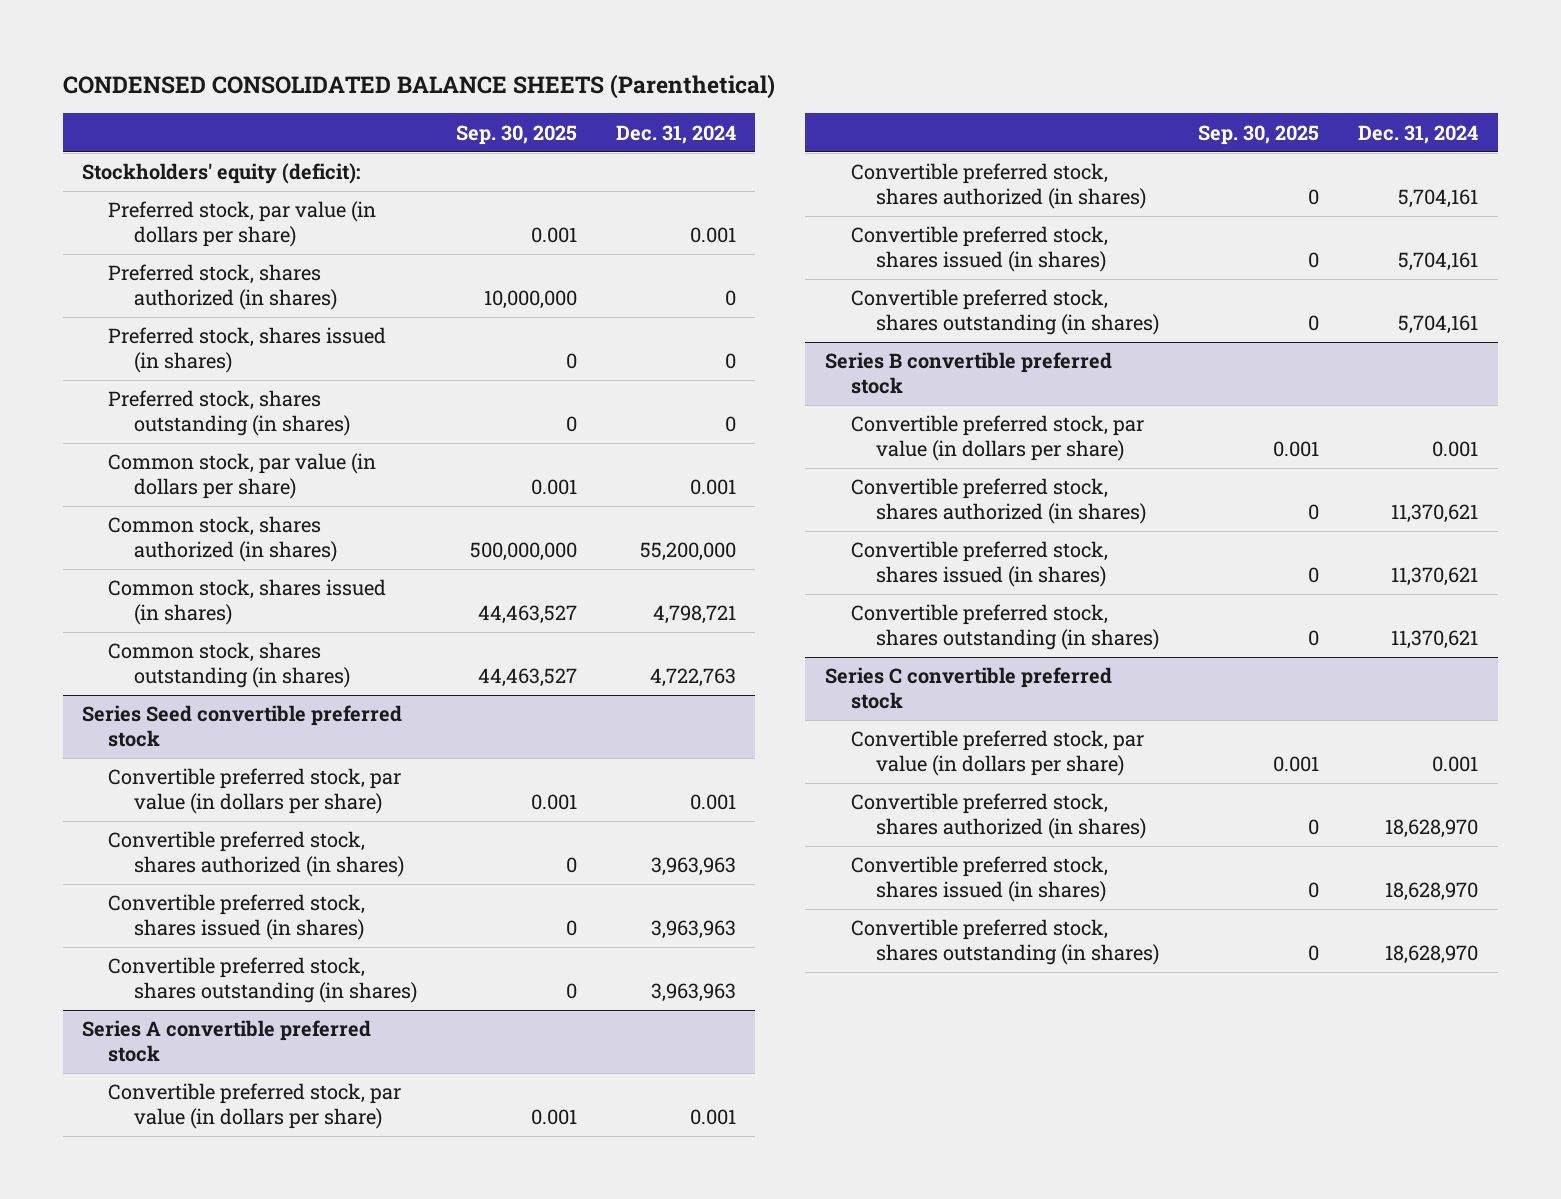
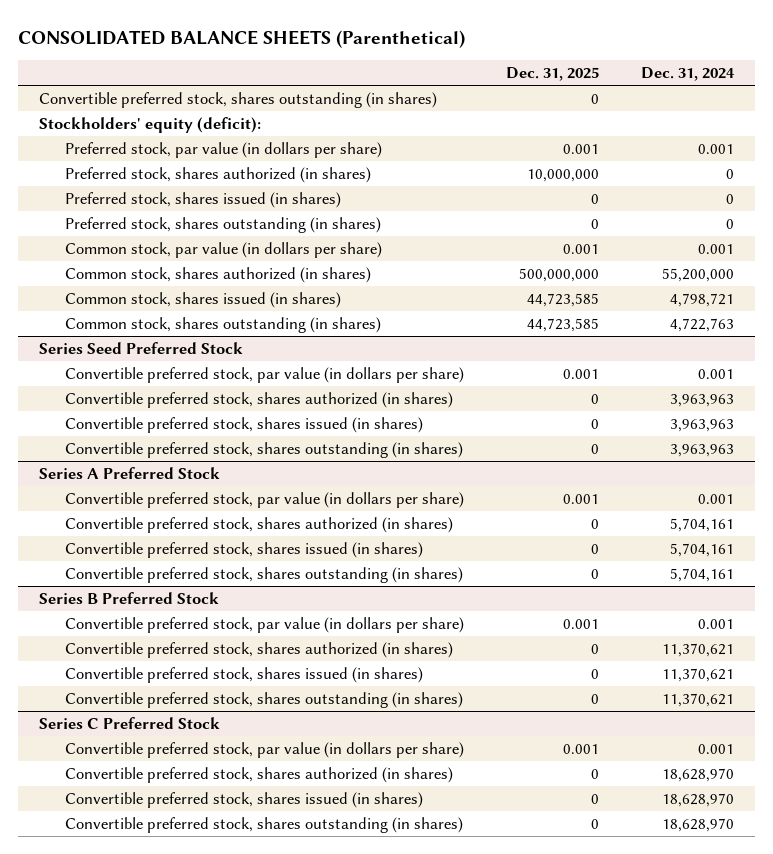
- CONDENSED CONSOLIDATED BALANCE SHEETS (Parenthetical)
+ CONSOLIDATED BALANCE SHEETS (Parenthetical)
- | Sep. 30, 2025 | Dec. 31, 2024
+ | Dec. 31, 2025 | Dec. 31, 2024
+ Convertible preferred stock, shares outstanding (in shares) | 0 |
- Series Seed convertible preferred stock
+ Series Seed Preferred Stock
- Series A convertible preferred stock
+ Series A Preferred Stock
- Series B convertible preferred stock
+ Series B Preferred Stock
- Series C convertible preferred stock
+ Series C Preferred Stock

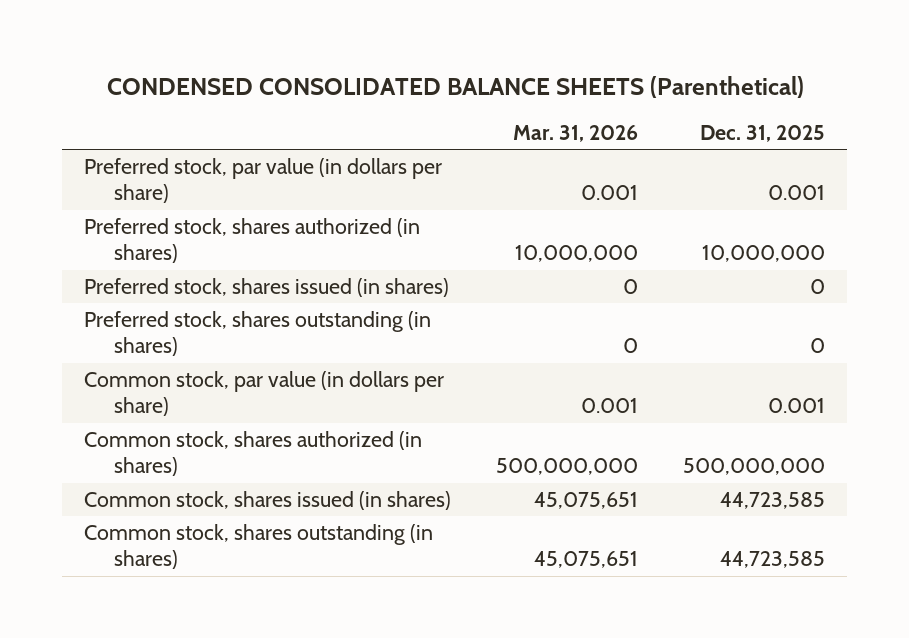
- CONSOLIDATED BALANCE SHEETS (Parenthetical)
+ CONDENSED CONSOLIDATED BALANCE SHEETS (Parenthetical)
- | Dec. 31, 2025 | Dec. 31, 2024
+ | Mar. 31, 2026 | Dec. 31, 2025
- Convertible preferred stock, shares outstanding (in shares) | 0 |
- Stockholders' equity (deficit):
- Series Seed Preferred Stock
- Convertible preferred stock, par value (in dollars per share) | 0.001 | 0.001
- Convertible preferred stock, shares authorized (in shares) | 0 | 3,963,963
- Convertible preferred stock, shares issued (in shares) | 0 | 3,963,963
- Convertible preferred stock, shares outstanding (in shares) | 0 | 3,963,963
- Series A Preferred Stock
- Convertible preferred stock, par value (in dollars per share) | 0.001 | 0.001
- Convertible preferred stock, shares authorized (in shares) | 0 | 5,704,161
- Convertible preferred stock, shares issued (in shares) | 0 | 5,704,161
- Convertible preferred stock, shares outstanding (in shares) | 0 | 5,704,161
- Series B Preferred Stock
- Convertible preferred stock, par value (in dollars per share) | 0.001 | 0.001
- Convertible preferred stock, shares authorized (in shares) | 0 | 11,370,621
- Convertible preferred stock, shares issued (in shares) | 0 | 11,370,621
- Convertible preferred stock, shares outstanding (in shares) | 0 | 11,370,621
- Series C Preferred Stock
- Convertible preferred stock, par value (in dollars per share) | 0.001 | 0.001
- Convertible preferred stock, shares authorized (in shares) | 0 | 18,628,970
- Convertible preferred stock, shares issued (in shares) | 0 | 18,628,970
- Convertible preferred stock, shares outstanding (in shares) | 0 | 18,628,970

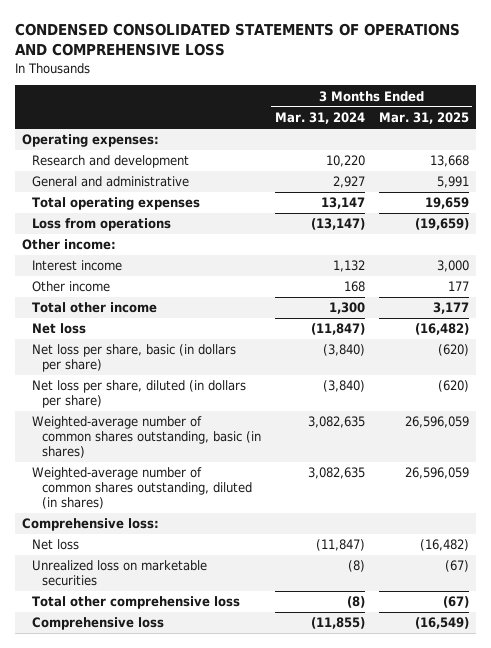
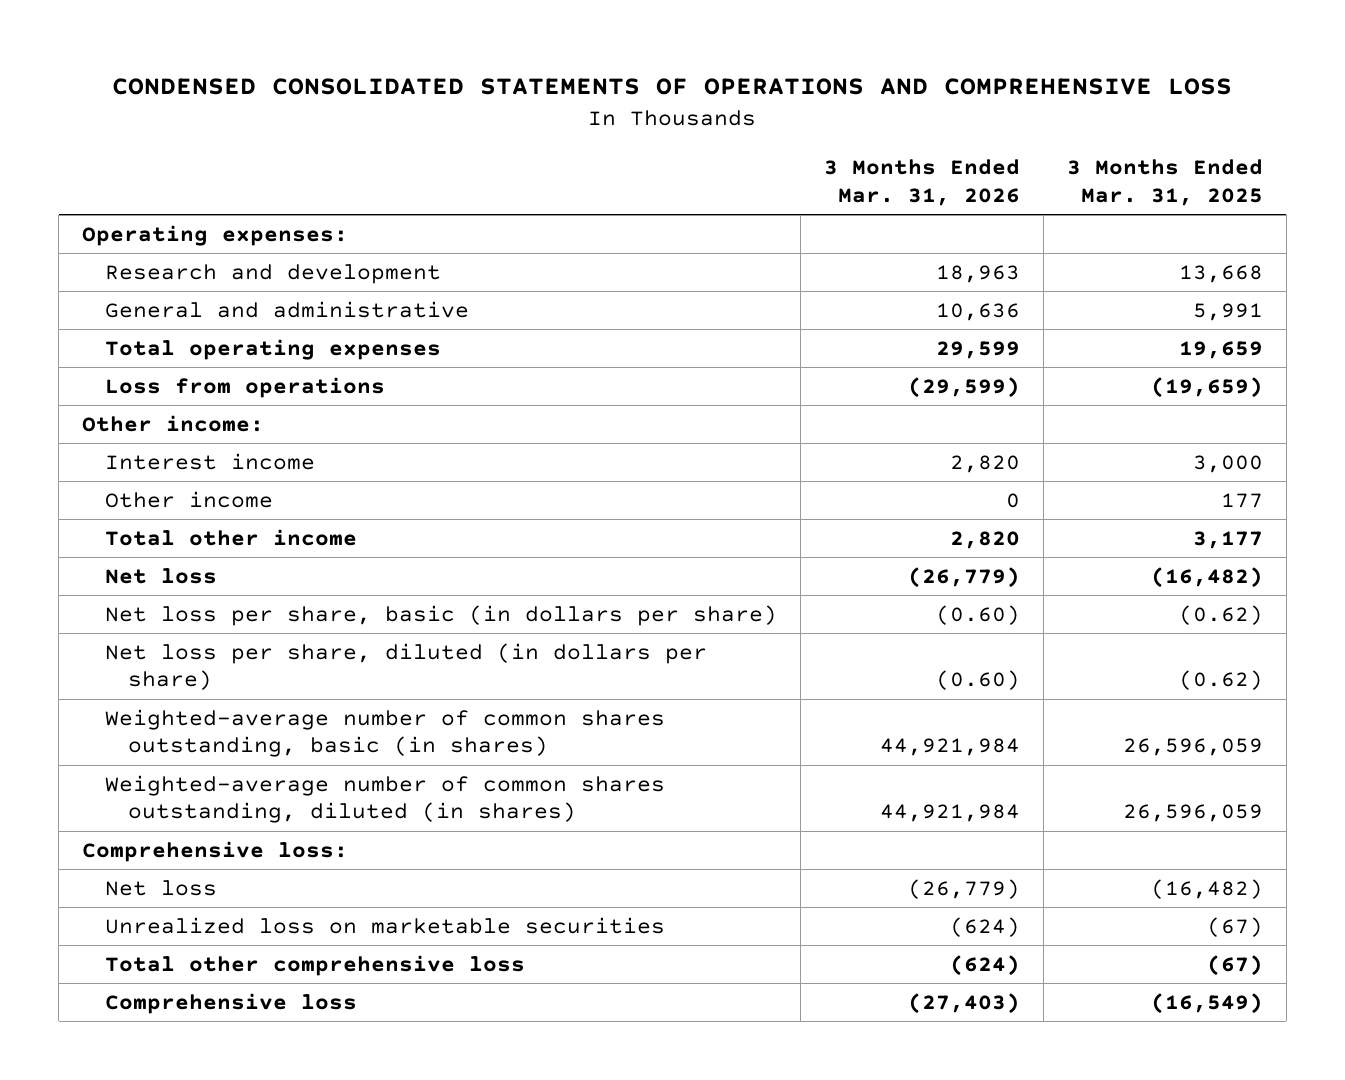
- | 3 Months Ended Mar. 31, 2024 | 3 Months Ended Mar. 31, 2025
+ | 3 Months Ended Mar. 31, 2026 | 3 Months Ended Mar. 31, 2025
- Net loss per share, basic (in dollars per share) | (3,840) | (620)
- Net loss per share, diluted (in dollars per share) | (3,840) | (620)
+ Net loss per share, basic (in dollars per share) | (0.60) | (0.62)
+ Net loss per share, diluted (in dollars per share) | (0.60) | (0.62)

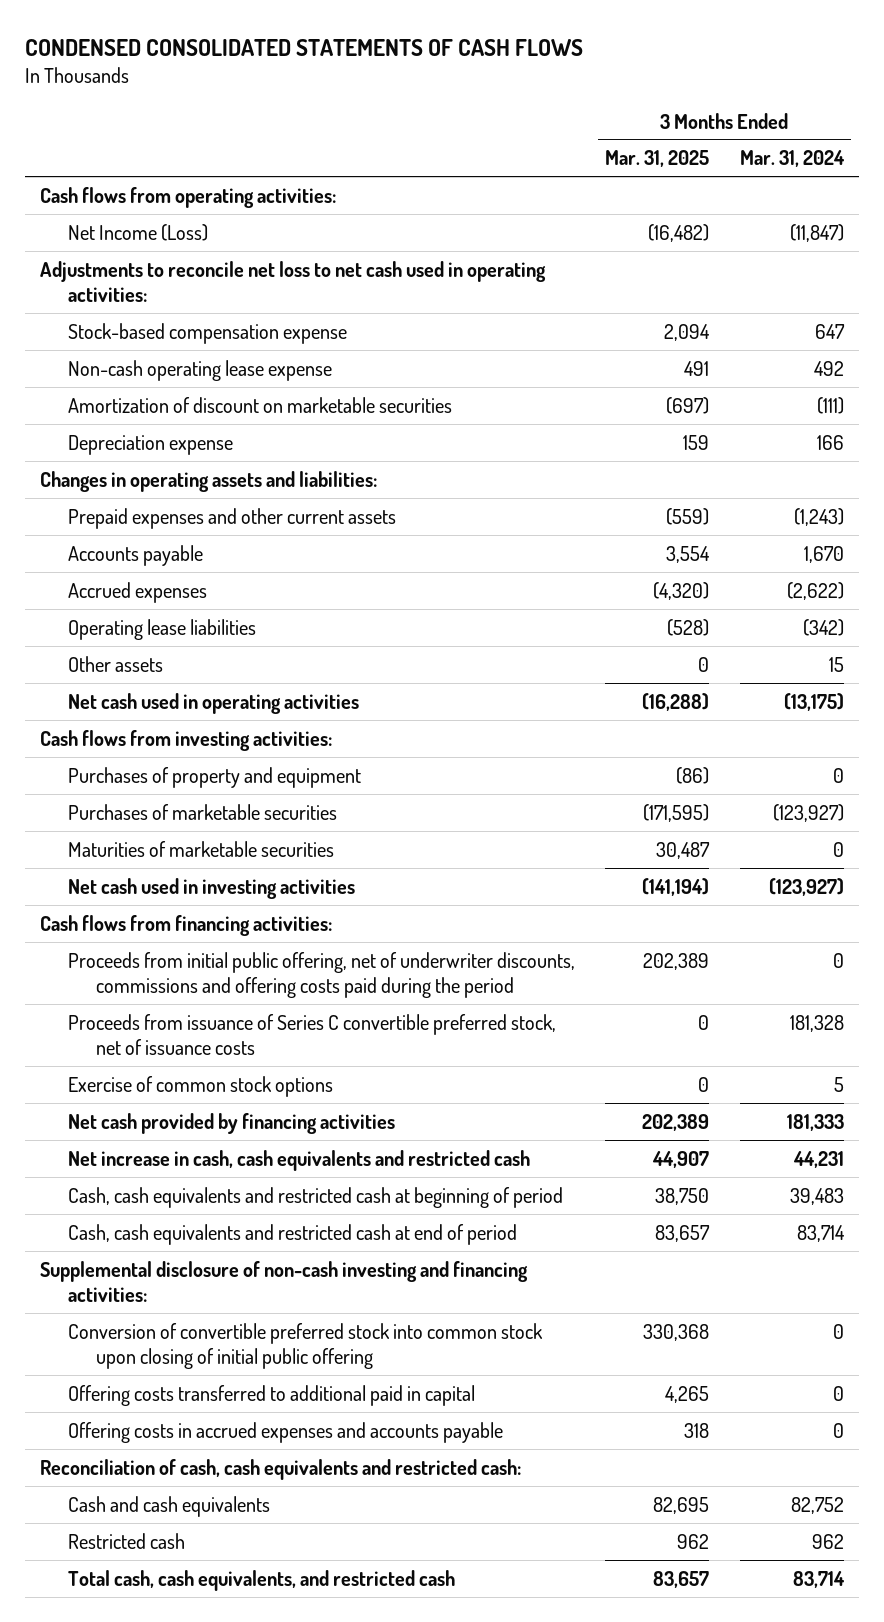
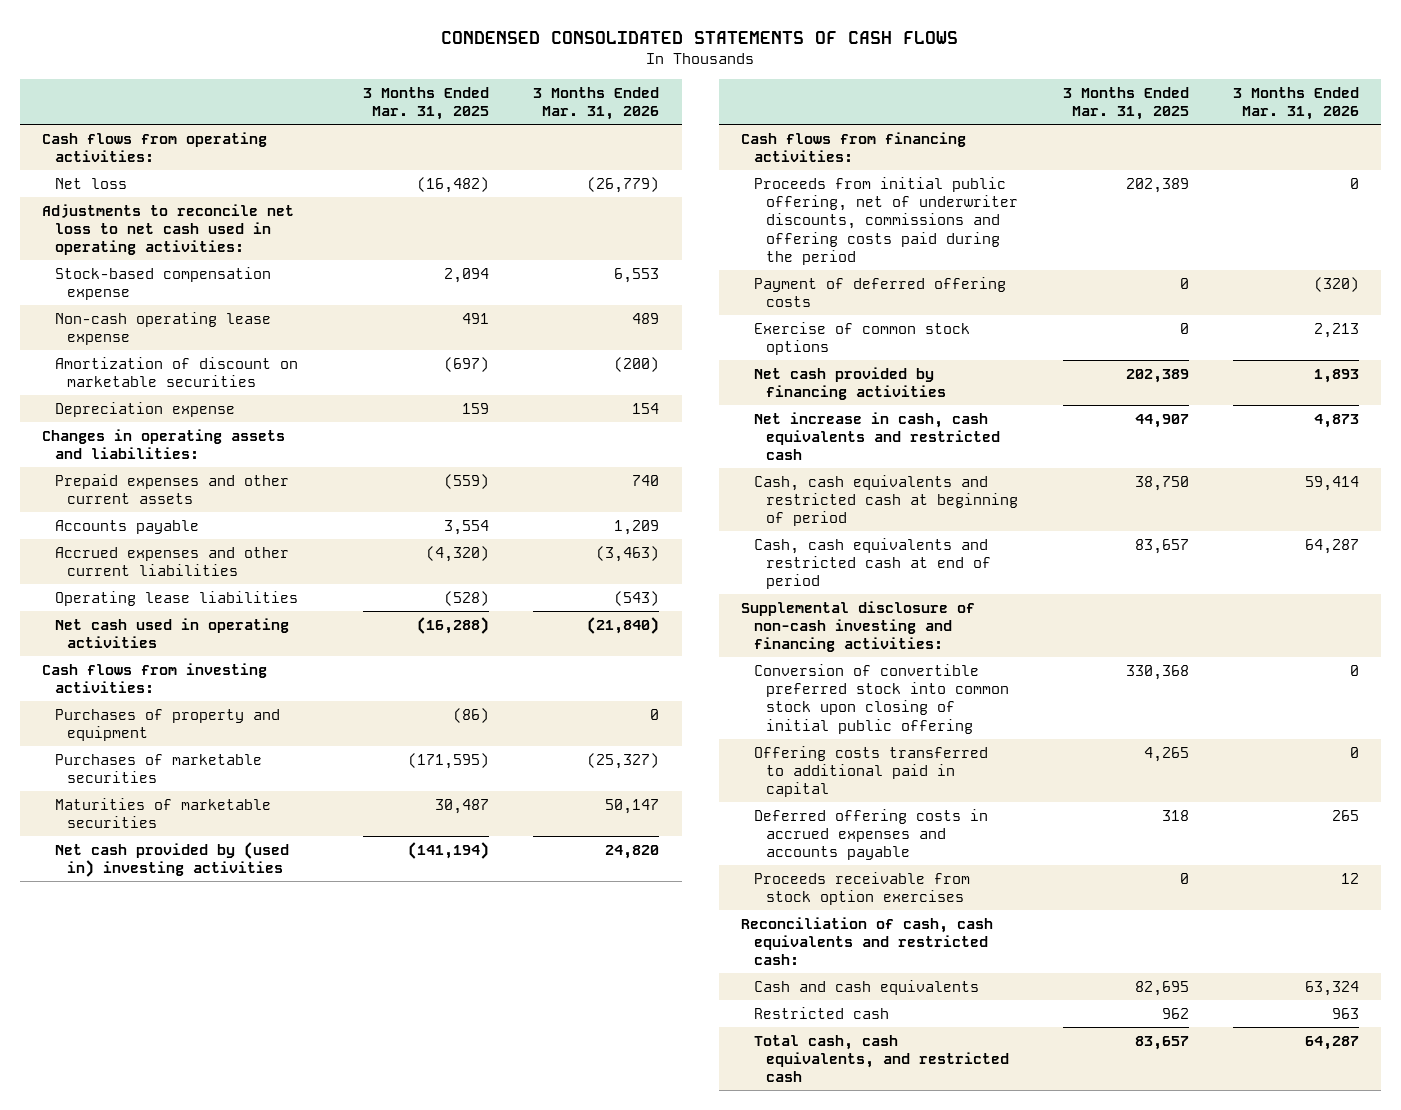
- | 3 Months Ended Mar. 31, 2025 | 3 Months Ended Mar. 31, 2024
+ | 3 Months Ended Mar. 31, 2025 | 3 Months Ended Mar. 31, 2026
- Net Income (Loss) | (16,482) | (11,847)
+ Net loss | (16,482) | (26,779)
- Accrued expenses | (4,320) | (2,622)
+ Accrued expenses and other current liabilities | (4,320) | (3,463)
- Other assets | 0 | 15
- Net cash used in investing activities | (141,194) | (123,927)
+ Net cash provided by (used in) investing activities | (141,194) | 24,820
- Proceeds from issuance of Series C convertible preferred stock, net of issuance costs | 0 | 181,328
+ Payment of deferred offering costs | 0 | (320)
- Offering costs in accrued expenses and accounts payable | 318 | 0
+ Deferred offering costs in accrued expenses and accounts payable | 318 | 265
+ Proceeds receivable from stock option exercises | 0 | 12

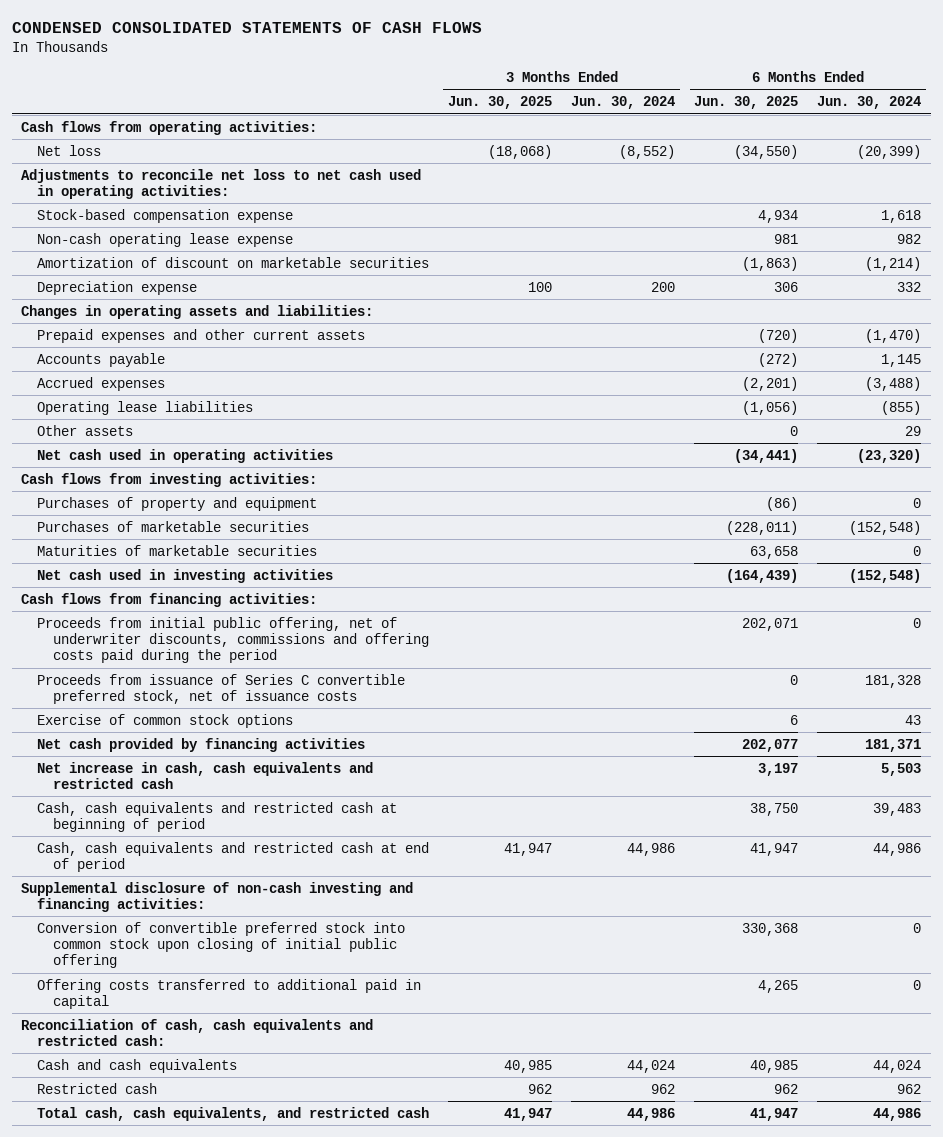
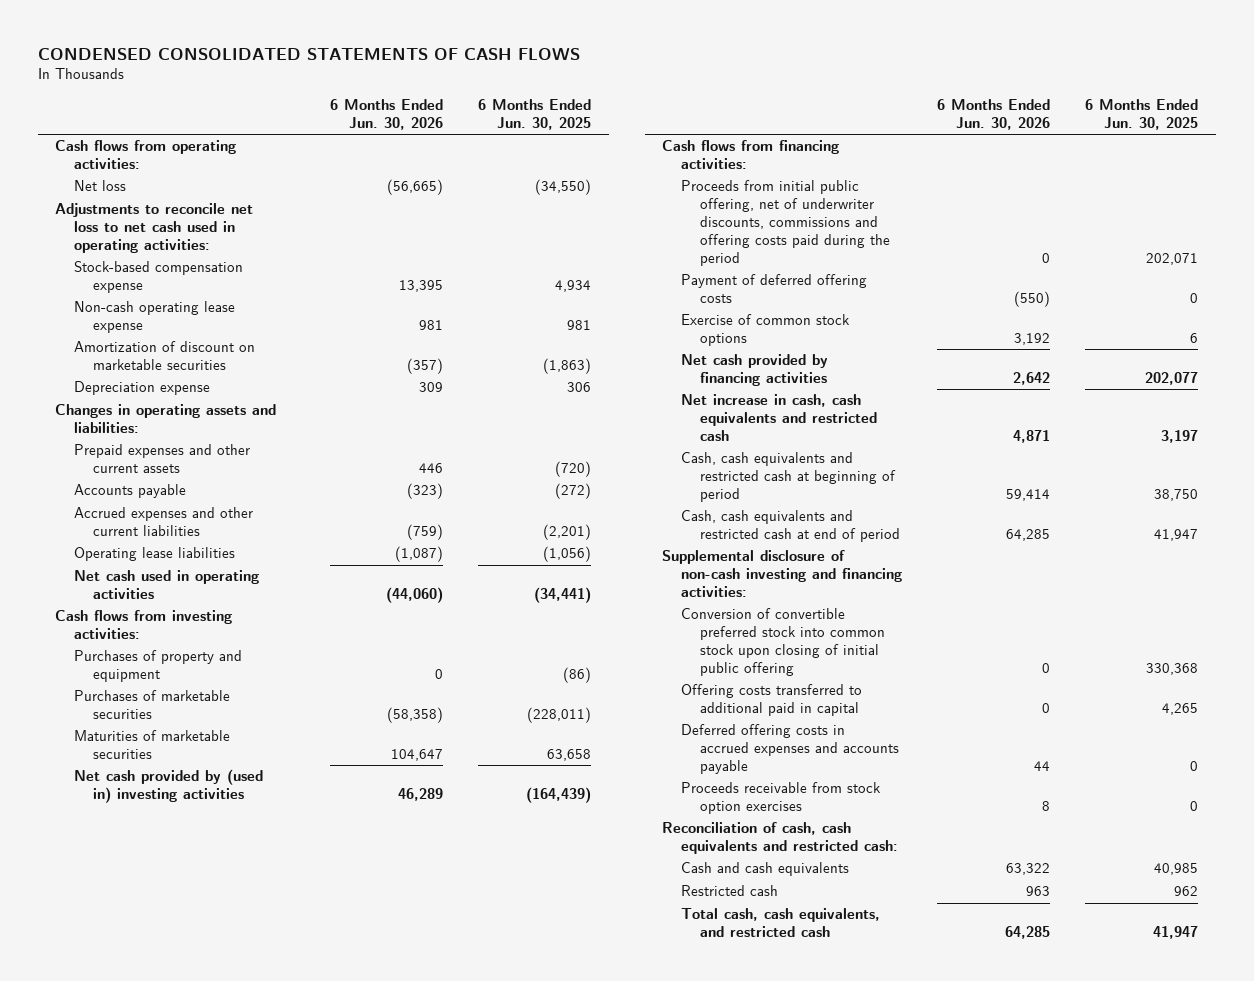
- | 3 Months Ended Jun. 30, 2025 | 3 Months Ended Jun. 30, 2024 | 6 Months Ended Jun. 30, 2025 | 6 Months Ended Jun. 30, 2024
+ | 6 Months Ended Jun. 30, 2026 | 6 Months Ended Jun. 30, 2025
- Accrued expenses | | | (2,201) | (3,488)
+ Accrued expenses and other current liabilities | (759) | (2,201)
- Other assets | | | 0 | 29
- Net cash used in investing activities | | | (164,439) | (152,548)
+ Net cash provided by (used in) investing activities | 46,289 | (164,439)
- Proceeds from issuance of Series C convertible preferred stock, net of issuance costs | | | 0 | 181,328
+ Payment of deferred offering costs | (550) | 0
+ Deferred offering costs in accrued expenses and accounts payable | 44 | 0
+ Proceeds receivable from stock option exercises | 8 | 0

